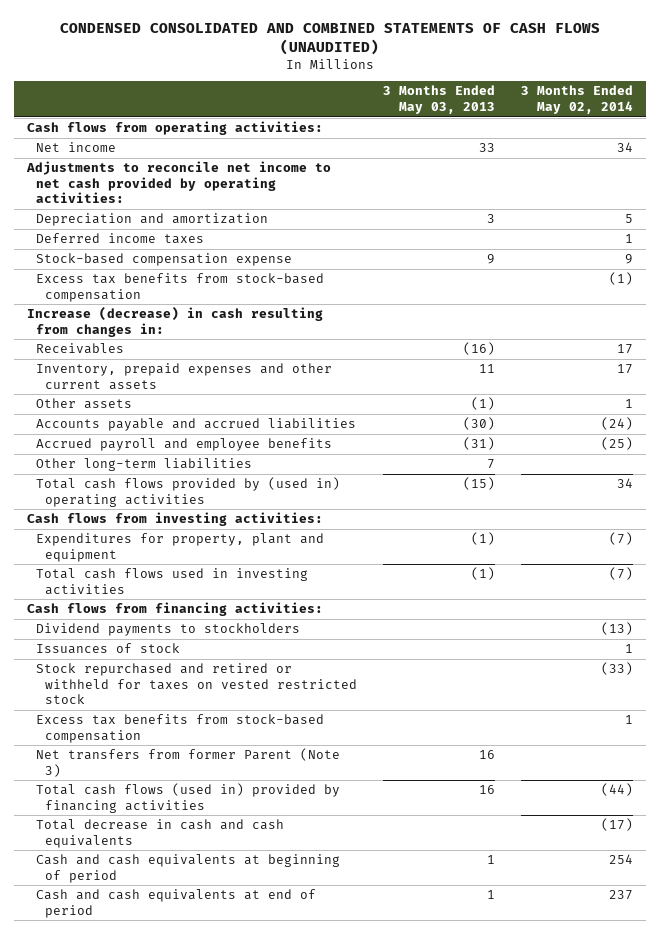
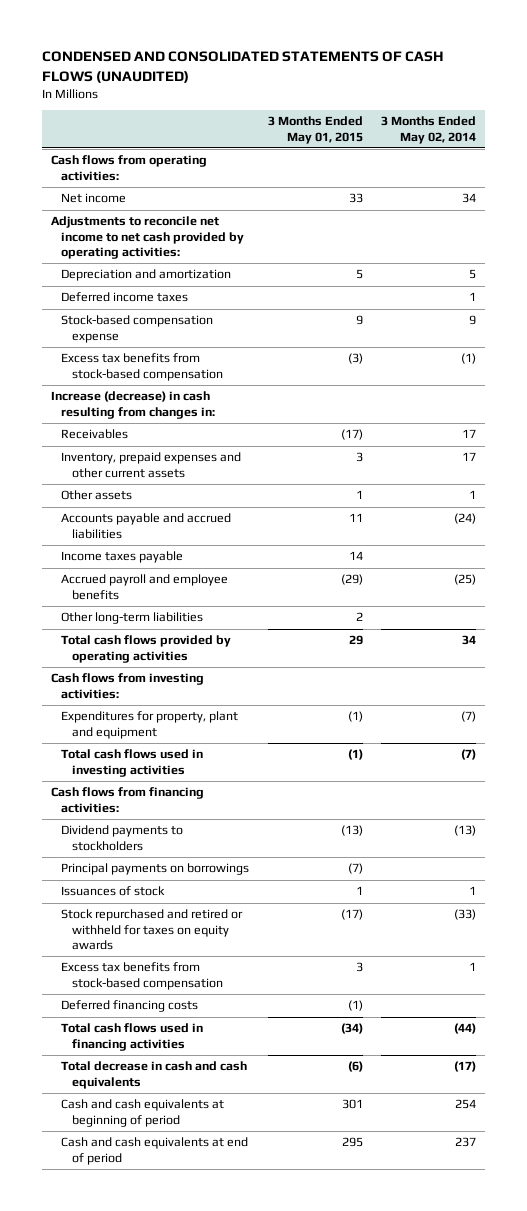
- CONDENSED CONSOLIDATED AND COMBINED STATEMENTS OF CASH FLOWS (UNAUDITED)
+ CONDENSED AND CONSOLIDATED STATEMENTS OF CASH FLOWS (UNAUDITED)
- | 3 Months Ended May 03, 2013 | 3 Months Ended May 02, 2014
+ | 3 Months Ended May 01, 2015 | 3 Months Ended May 02, 2014
+ Income taxes payable | 14 |
- Total cash flows provided by (used in) operating activities | (15) | 34
+ Total cash flows provided by operating activities | 29 | 34
+ Principal payments on borrowings | (7) |
- Stock repurchased and retired or withheld for taxes on vested restricted stock | | (33)
+ Stock repurchased and retired or withheld for taxes on equity awards | (17) | (33)
- Net transfers from former Parent (Note 3) | 16 |
- Total cash flows (used in) provided by financing activities | 16 | (44)
+ Deferred financing costs | (1) |
+ Total cash flows used in financing activities | (34) | (44)

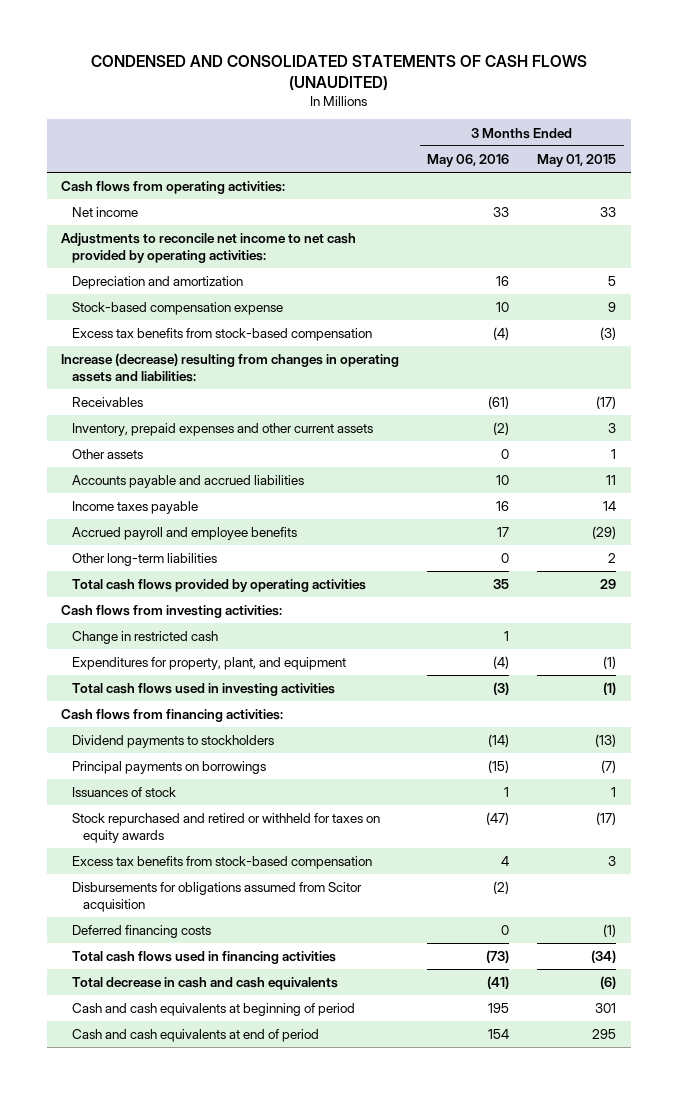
- | 3 Months Ended May 01, 2015 | 3 Months Ended May 02, 2014
+ | 3 Months Ended May 06, 2016 | 3 Months Ended May 01, 2015
- Deferred income taxes | | 1
- Increase (decrease) in cash resulting from changes in:
+ Increase (decrease) resulting from changes in operating assets and liabilities:
- Expenditures for property, plant and equipment | (1) | (7)
+ Change in restricted cash | 1 |
+ Expenditures for property, plant, and equipment | (4) | (1)
+ Disbursements for obligations assumed from Scitor acquisition | (2) |

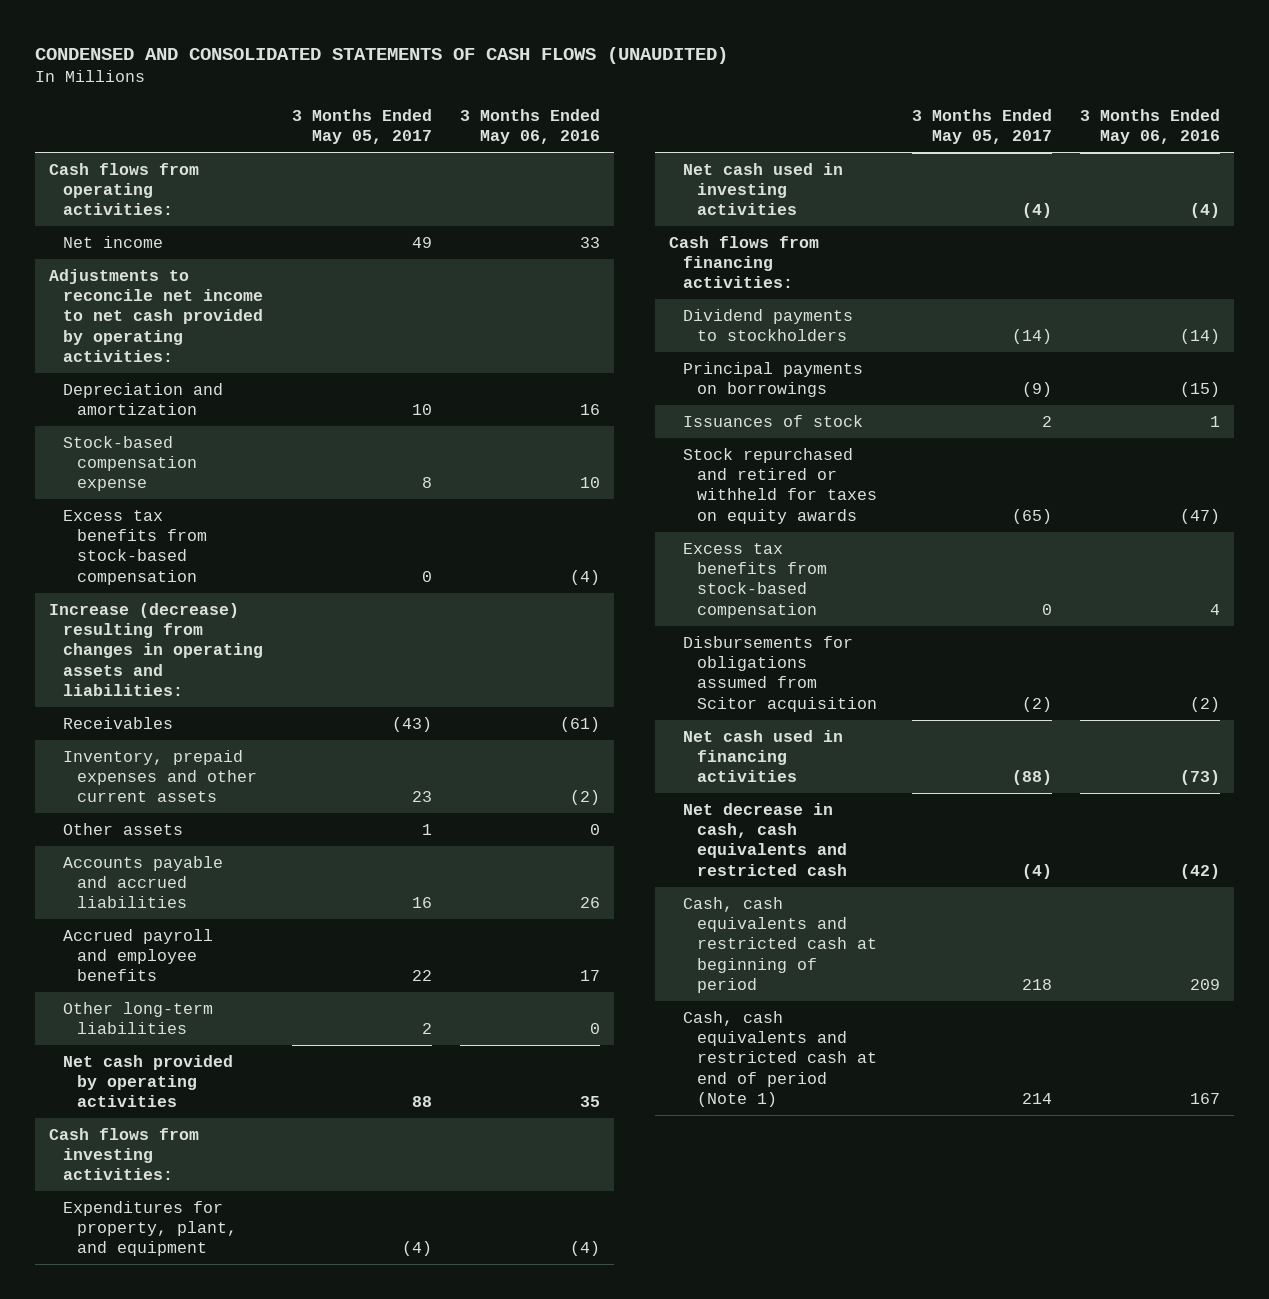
- | 3 Months Ended May 06, 2016 | 3 Months Ended May 01, 2015
+ | 3 Months Ended May 05, 2017 | 3 Months Ended May 06, 2016
- Accounts payable and accrued liabilities | 10 | 11
- Income taxes payable | 16 | 14
+ Accounts payable and accrued liabilities | 16 | 26
- Total cash flows provided by operating activities | 35 | 29
+ Net cash provided by operating activities | 88 | 35
- Change in restricted cash | 1 |
- Total cash flows used in investing activities | (3) | (1)
+ Net cash used in investing activities | (4) | (4)
- Deferred financing costs | 0 | (1)
- Total cash flows used in financing activities | (73) | (34)
- Total decrease in cash and cash equivalents | (41) | (6)
- Cash and cash equivalents at beginning of period | 195 | 301
- Cash and cash equivalents at end of period | 154 | 295
+ Net cash used in financing activities | (88) | (73)
+ Net decrease in cash, cash equivalents and restricted cash | (4) | (42)
+ Cash, cash equivalents and restricted cash at beginning of period | 218 | 209
+ Cash, cash equivalents and restricted cash at end of period (Note 1) | 214 | 167

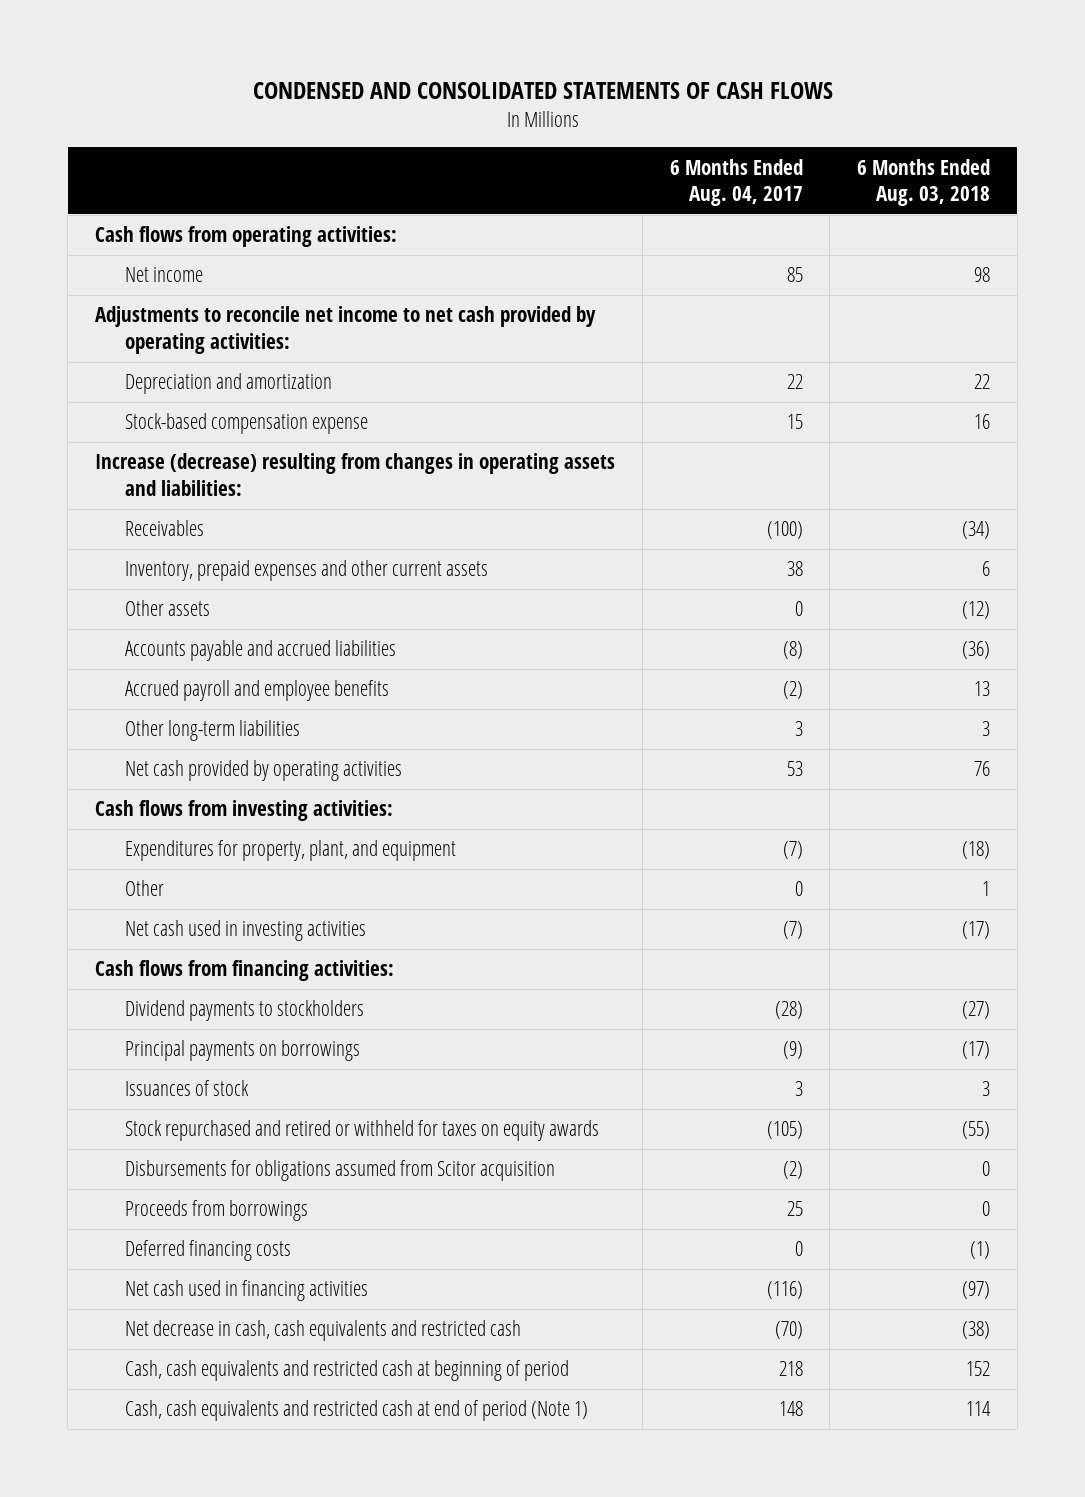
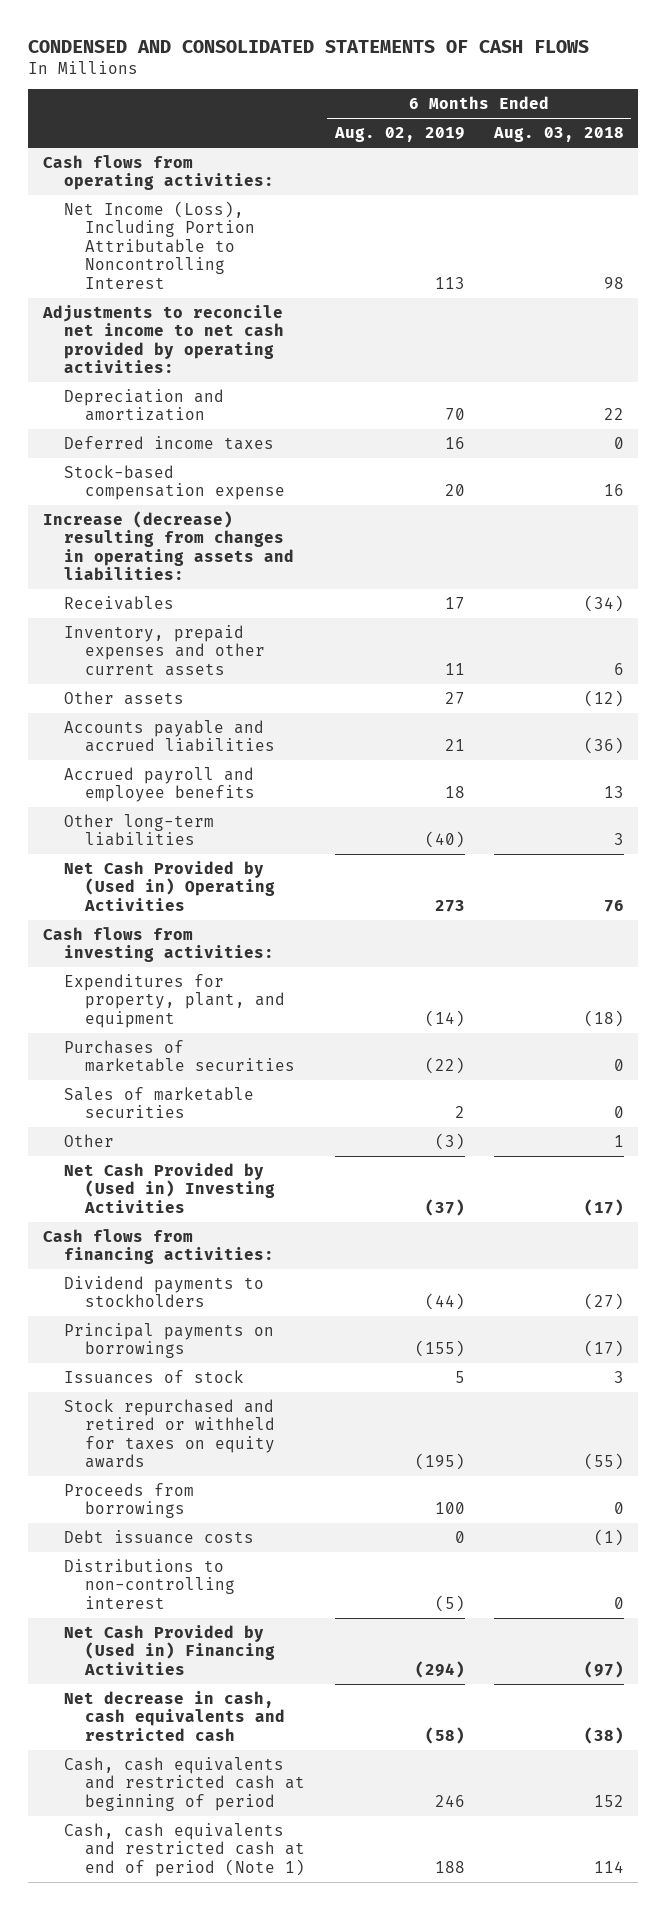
- | 6 Months Ended Aug. 04, 2017 | 6 Months Ended Aug. 03, 2018
+ | 6 Months Ended Aug. 02, 2019 | 6 Months Ended Aug. 03, 2018
- Net income | 85 | 98
+ Net Income (Loss), Including Portion Attributable to Noncontrolling Interest | 113 | 98
+ Deferred income taxes | 16 | 0
- Net cash provided by operating activities | 53 | 76
+ Net Cash Provided by (Used in) Operating Activities | 273 | 76
+ Purchases of marketable securities | (22) | 0
+ Sales of marketable securities | 2 | 0
- Net cash used in investing activities | (7) | (17)
+ Net Cash Provided by (Used in) Investing Activities | (37) | (17)
- Disbursements for obligations assumed from Scitor acquisition | (2) | 0
- Deferred financing costs | 0 | (1)
- Net cash used in financing activities | (116) | (97)
+ Debt issuance costs | 0 | (1)
+ Distributions to non-controlling interest | (5) | 0
+ Net Cash Provided by (Used in) Financing Activities | (294) | (97)

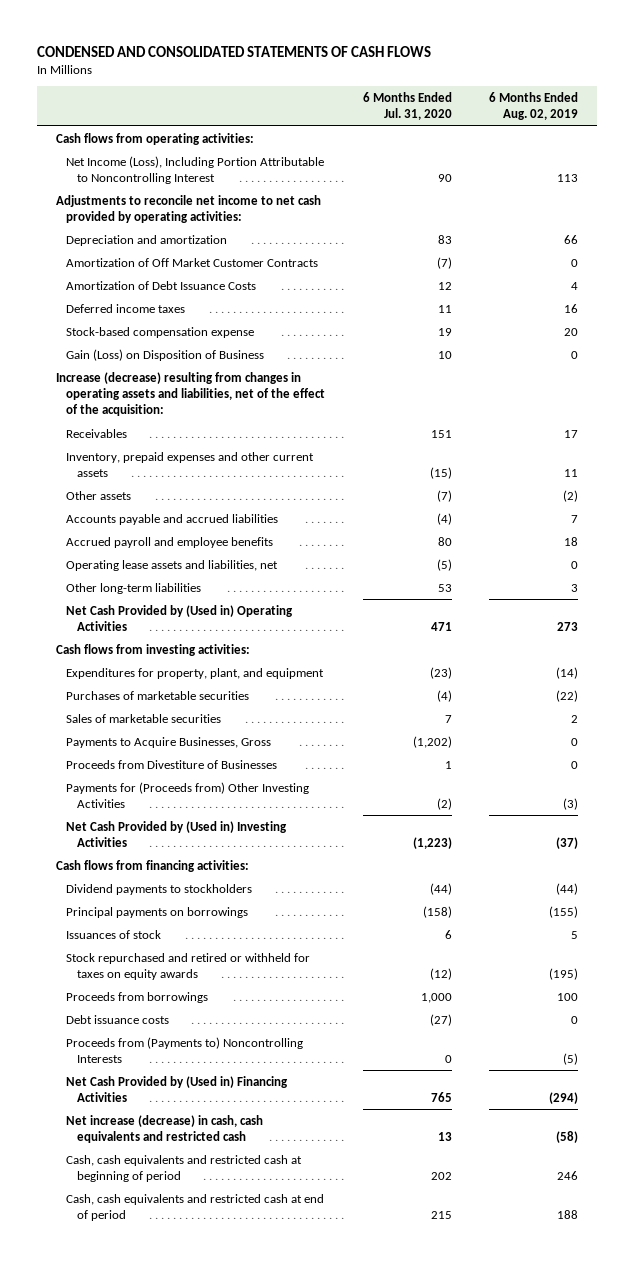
- | 6 Months Ended Aug. 02, 2019 | 6 Months Ended Aug. 03, 2018
+ | 6 Months Ended Jul. 31, 2020 | 6 Months Ended Aug. 02, 2019
- Depreciation and amortization | 70 | 22
+ Depreciation and amortization | 83 | 66
+ Amortization of Off Market Customer Contracts | (7) | 0
+ Amortization of Debt Issuance Costs | 12 | 4
- Increase (decrease) resulting from changes in operating assets and liabilities:
+ Gain (Loss) on Disposition of Business | 10 | 0
+ Increase (decrease) resulting from changes in operating assets and liabilities, net of the effect of the acquisition:
- Other assets | 27 | (12)
- Accounts payable and accrued liabilities | 21 | (36)
+ Other assets | (7) | (2)
+ Accounts payable and accrued liabilities | (4) | 7
- Other long-term liabilities | (40) | 3
+ Operating lease assets and liabilities, net | (5) | 0
+ Other long-term liabilities | 53 | 3
- Other | (3) | 1
+ Payments to Acquire Businesses, Gross | (1,202) | 0
+ Proceeds from Divestiture of Businesses | 1 | 0
+ Payments for (Proceeds from) Other Investing Activities | (2) | (3)
- Distributions to non-controlling interest | (5) | 0
+ Proceeds from (Payments to) Noncontrolling Interests | 0 | (5)
- Net decrease in cash, cash equivalents and restricted cash | (58) | (38)
+ Net increase (decrease) in cash, cash equivalents and restricted cash | 13 | (58)
- Cash, cash equivalents and restricted cash at end of period (Note 1) | 188 | 114
+ Cash, cash equivalents and restricted cash at end of period | 215 | 188

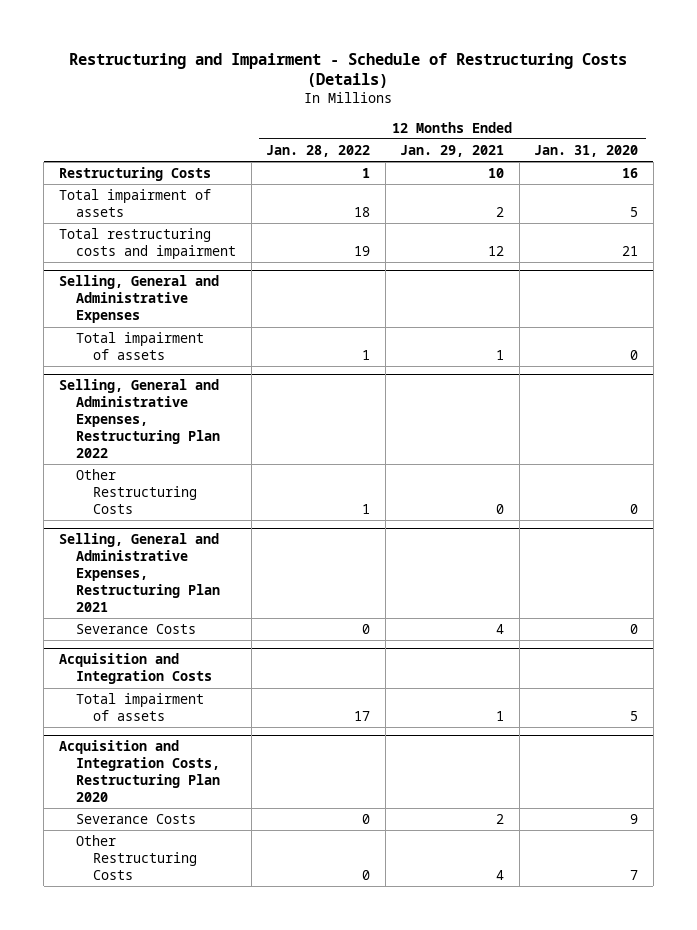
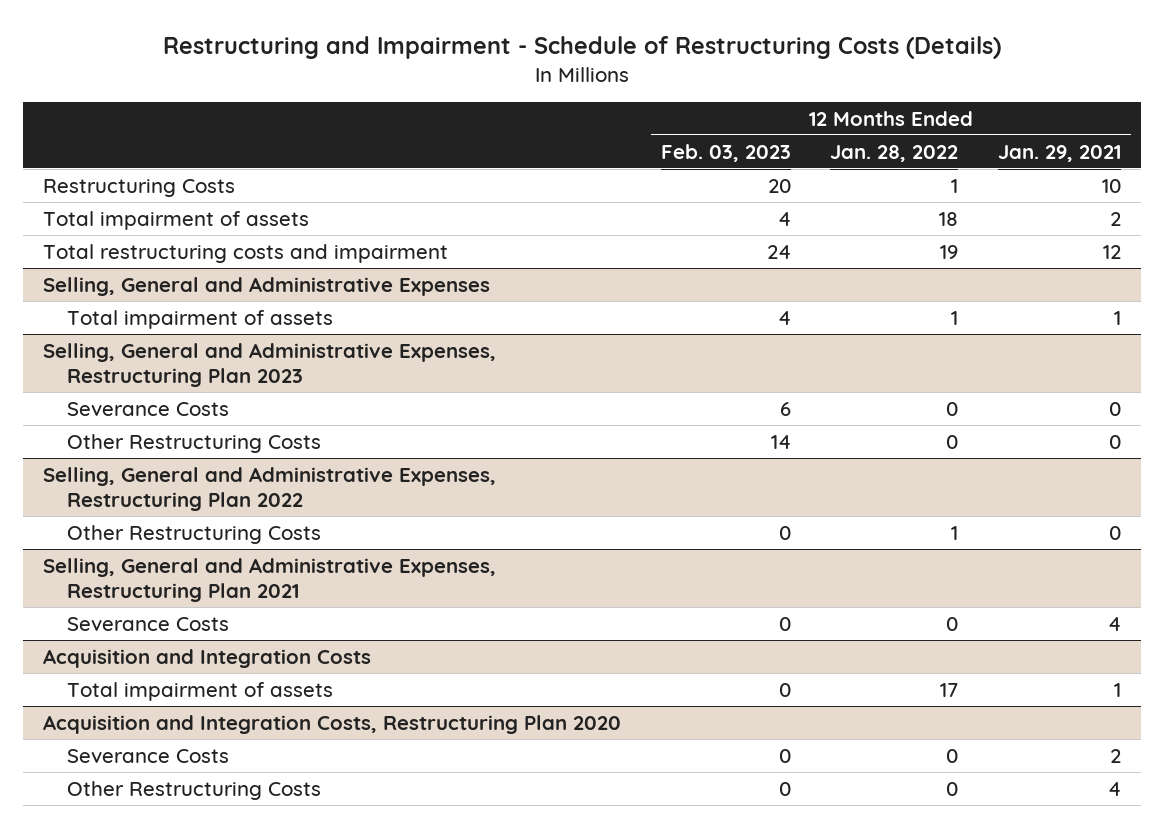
- | 12 Months Ended Jan. 28, 2022 | 12 Months Ended Jan. 29, 2021 | 12 Months Ended Jan. 31, 2020
+ | 12 Months Ended Feb. 03, 2023 | 12 Months Ended Jan. 28, 2022 | 12 Months Ended Jan. 29, 2021
+ Selling, General and Administrative Expenses, Restructuring Plan 2023
+ Severance Costs | 6 | 0 | 0
+ Other Restructuring Costs | 14 | 0 | 0

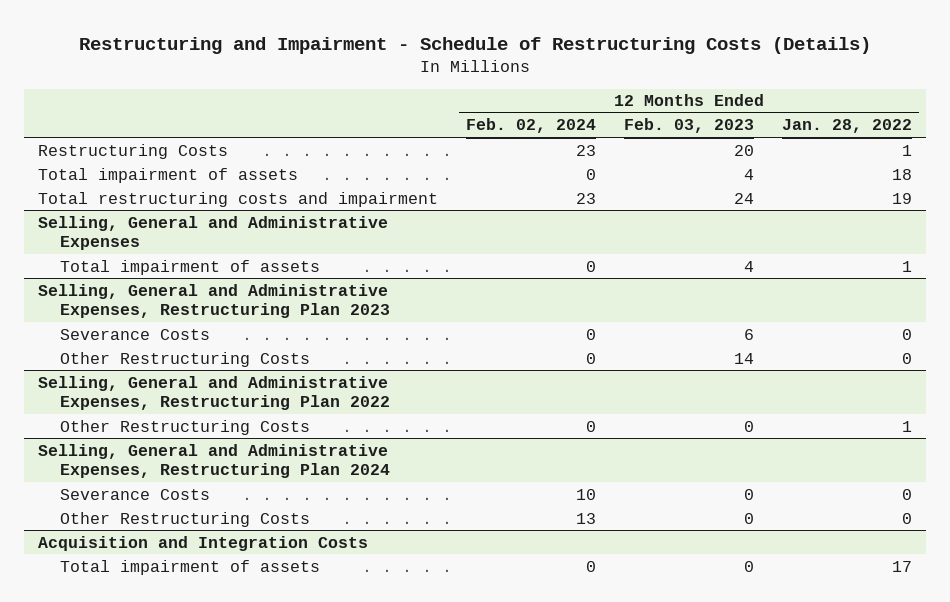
- | 12 Months Ended Feb. 03, 2023 | 12 Months Ended Jan. 28, 2022 | 12 Months Ended Jan. 29, 2021
+ | 12 Months Ended Feb. 02, 2024 | 12 Months Ended Feb. 03, 2023 | 12 Months Ended Jan. 28, 2022
- Selling, General and Administrative Expenses, Restructuring Plan 2021
+ Selling, General and Administrative Expenses, Restructuring Plan 2024
+ Other Restructuring Costs | 13 | 0 | 0
- Acquisition and Integration Costs, Restructuring Plan 2020
- Severance Costs | 0 | 0 | 2
- Other Restructuring Costs | 0 | 0 | 4

